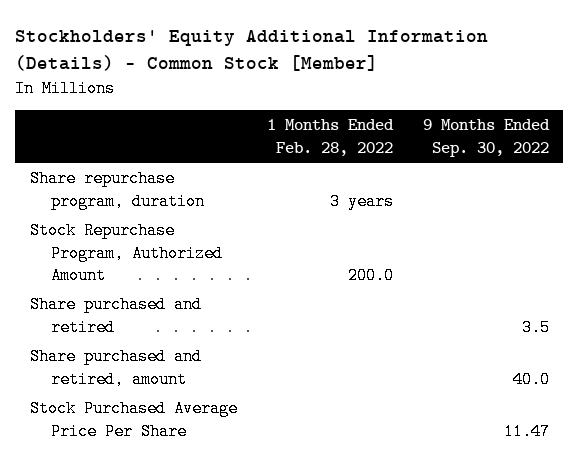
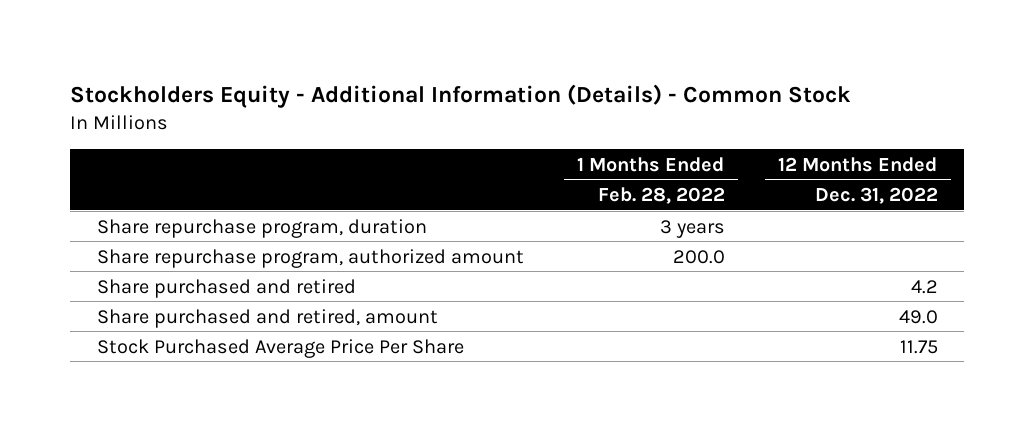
- Stockholders' Equity Additional Information (Details) - Common Stock [Member]
+ Stockholders Equity - Additional Information (Details) - Common Stock
- | 1 Months Ended Feb. 28, 2022 | 9 Months Ended Sep. 30, 2022
+ | 1 Months Ended Feb. 28, 2022 | 12 Months Ended Dec. 31, 2022
- Stock Repurchase Program, Authorized Amount | 200.0 |
+ Share repurchase program, authorized amount | 200.0 |

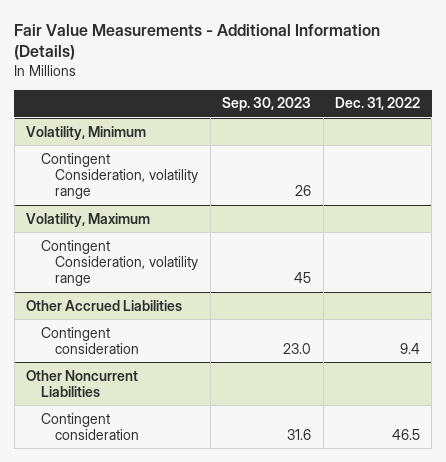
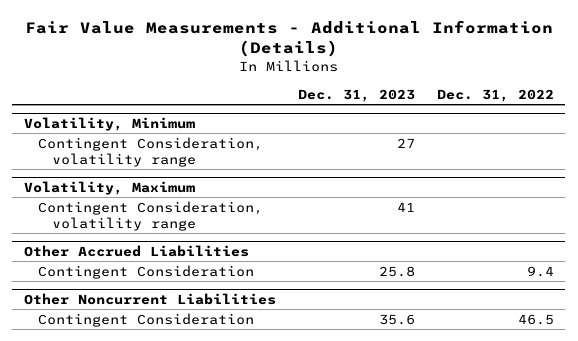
- | Sep. 30, 2023 | Dec. 31, 2022
+ | Dec. 31, 2023 | Dec. 31, 2022
@ Other Accrued Liabilities
- Contingent consideration | 23.0 | 9.4
+ Contingent Consideration | 25.8 | 9.4
@ Other Noncurrent Liabilities
- Contingent consideration | 31.6 | 46.5
+ Contingent Consideration | 35.6 | 46.5

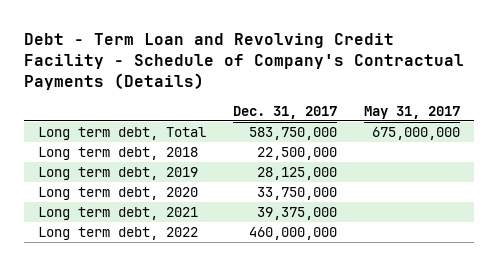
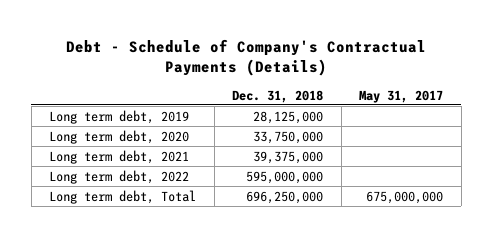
- Debt - Term Loan and Revolving Credit Facility - Schedule of Company's Contractual Payments (Details)
+ Debt - Schedule of Company's Contractual Payments (Details)
- | Dec. 31, 2017 | May 31, 2017
+ | Dec. 31, 2018 | May 31, 2017
- Long term debt, 2018 | 22,500,000 |
moved down: Long term debt, Total | 696,250,000 | 675,000,000

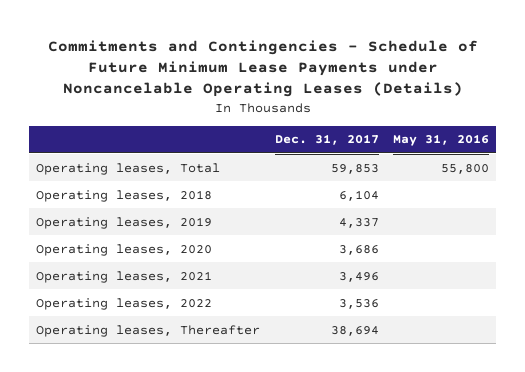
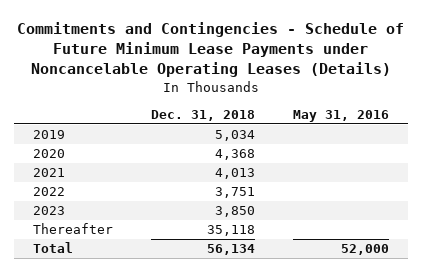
- | Dec. 31, 2017 | May 31, 2016
+ | Dec. 31, 2018 | May 31, 2016
- Operating leases, Total | 59,853 | 55,800
- Operating leases, 2018 | 6,104 |
- Operating leases, 2019 | 4,337 |
- Operating leases, 2020 | 3,686 |
- Operating leases, 2021 | 3,496 |
- Operating leases, 2022 | 3,536 |
- Operating leases, Thereafter | 38,694 |
+ 2019 | 5,034 |
+ 2020 | 4,368 |
+ 2021 | 4,013 |
+ 2022 | 3,751 |
+ 2023 | 3,850 |
+ Thereafter | 35,118 |
+ Total | 56,134 | 52,000

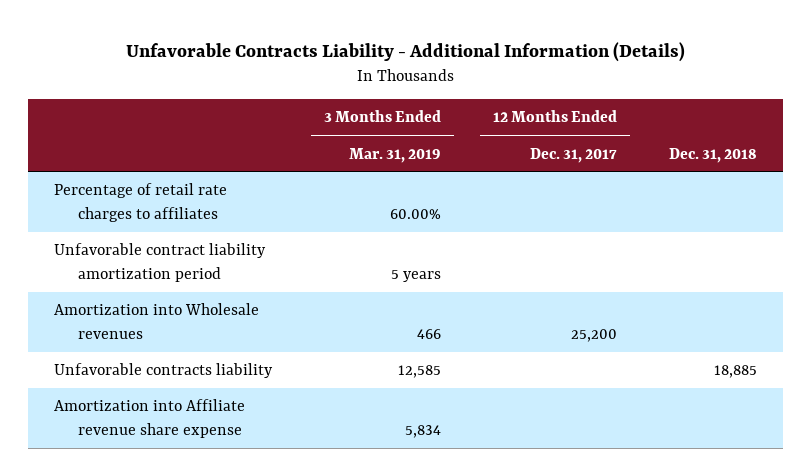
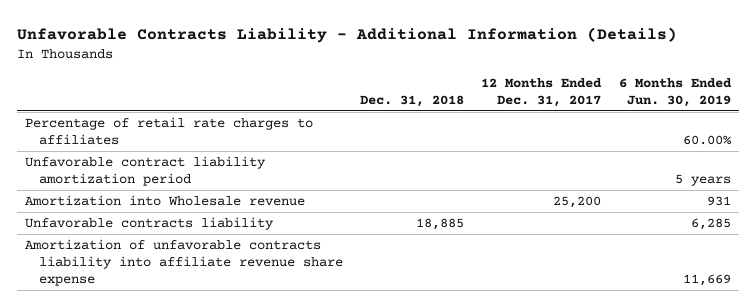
- | 3 Months Ended Mar. 31, 2019 | 12 Months Ended Dec. 31, 2017 | Dec. 31, 2018
+ | Dec. 31, 2018 | 12 Months Ended Dec. 31, 2017 | 6 Months Ended Jun. 30, 2019
- Amortization into Wholesale revenues | 466 | 25,200 |
+ Amortization into Wholesale revenue | | 25,200 | 931
- Amortization into Affiliate revenue share expense | 5,834 | |
+ Amortization of unfavorable contracts liability into affiliate revenue share expense | | | 11,669

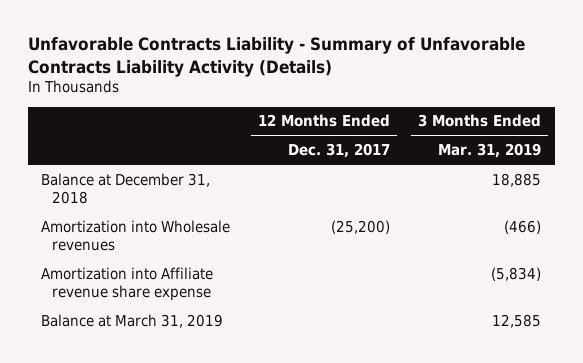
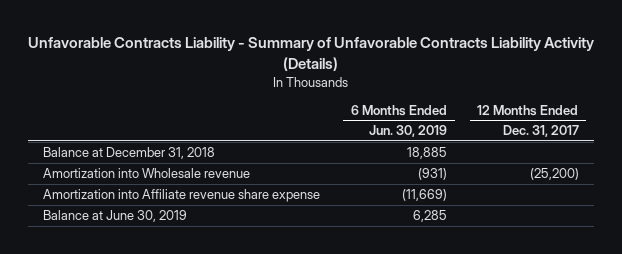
- | 12 Months Ended Dec. 31, 2017 | 3 Months Ended Mar. 31, 2019
+ | 6 Months Ended Jun. 30, 2019 | 12 Months Ended Dec. 31, 2017
- Amortization into Wholesale revenues | (25,200) | (466)
+ Amortization into Wholesale revenue | (931) | (25,200)
- Balance at March 31, 2019 | | 12,585
+ Balance at June 30, 2019 | 6,285 |

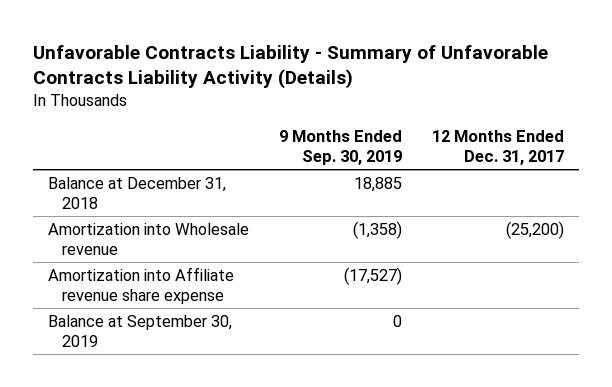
- | 6 Months Ended Jun. 30, 2019 | 12 Months Ended Dec. 31, 2017
+ | 9 Months Ended Sep. 30, 2019 | 12 Months Ended Dec. 31, 2017
- Balance at June 30, 2019 | 6,285 |
+ Balance at September 30, 2019 | 0 |

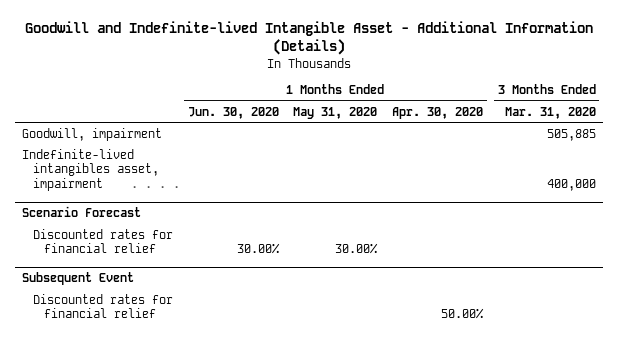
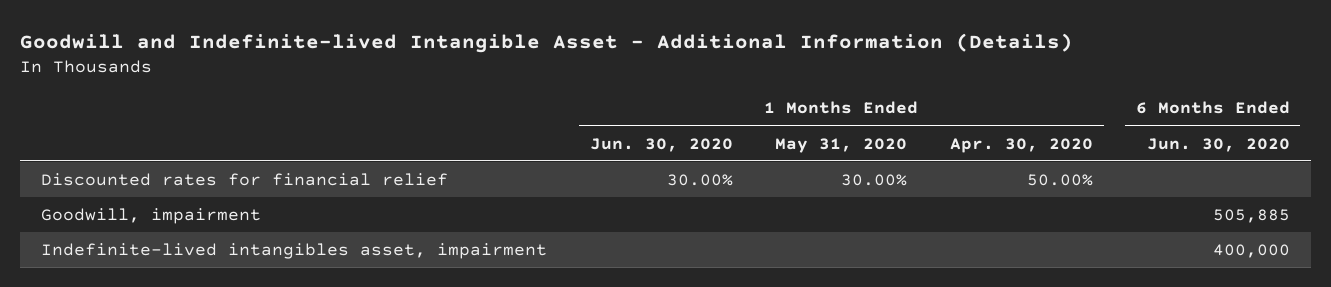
- | 1 Months Ended Jun. 30, 2020 | 1 Months Ended May 31, 2020 | 1 Months Ended Apr. 30, 2020 | 3 Months Ended Mar. 31, 2020
+ | 1 Months Ended Jun. 30, 2020 | 1 Months Ended May 31, 2020 | 1 Months Ended Apr. 30, 2020 | 6 Months Ended Jun. 30, 2020
+ Discounted rates for financial relief | 30.00% | 30.00% | 50.00% |
- Scenario Forecast
- Discounted rates for financial relief | 30.00% | 30.00% | |
- Subsequent Event
- Discounted rates for financial relief | | | 50.00% |

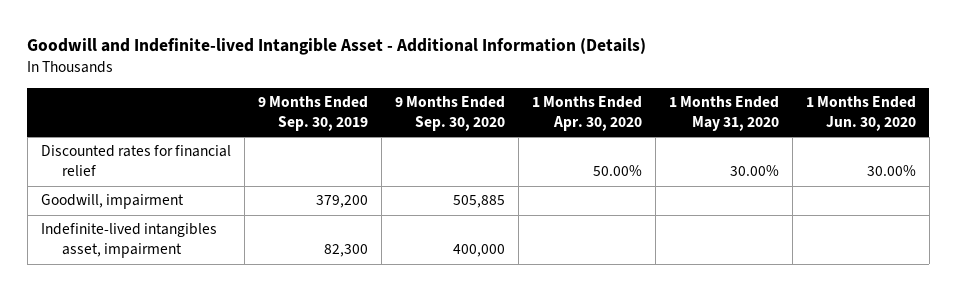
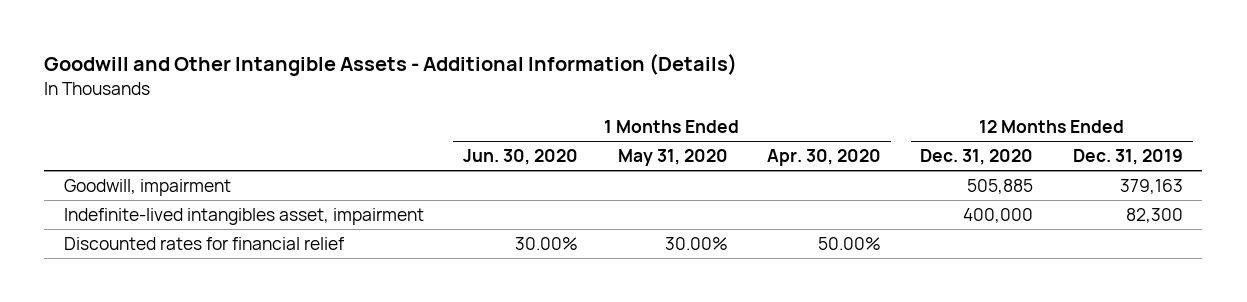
- Goodwill and Indefinite-lived Intangible Asset - Additional Information (Details)
+ Goodwill and Other Intangible Assets - Additional Information (Details)
- | 9 Months Ended Sep. 30, 2019 | 9 Months Ended Sep. 30, 2020 | 1 Months Ended Apr. 30, 2020 | 1 Months Ended May 31, 2020 | 1 Months Ended Jun. 30, 2020
+ | 1 Months Ended Jun. 30, 2020 | 1 Months Ended May 31, 2020 | 1 Months Ended Apr. 30, 2020 | 12 Months Ended Dec. 31, 2020 | 12 Months Ended Dec. 31, 2019
moved down: Discounted rates for financial relief | 30.00% | 30.00% | 50.00% | |

